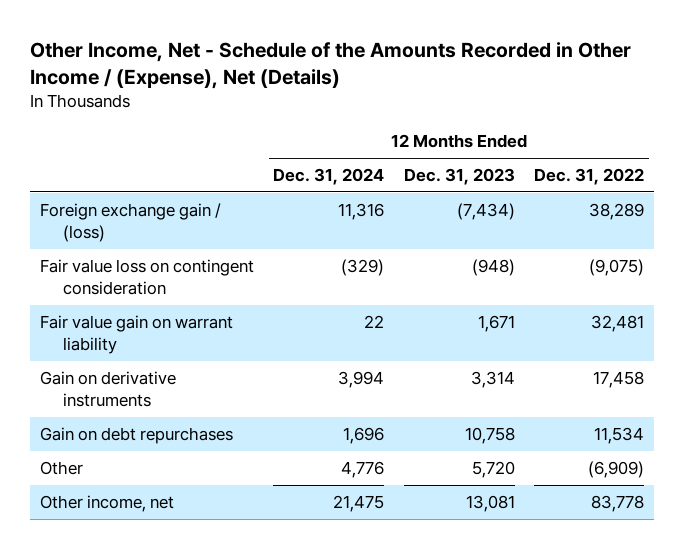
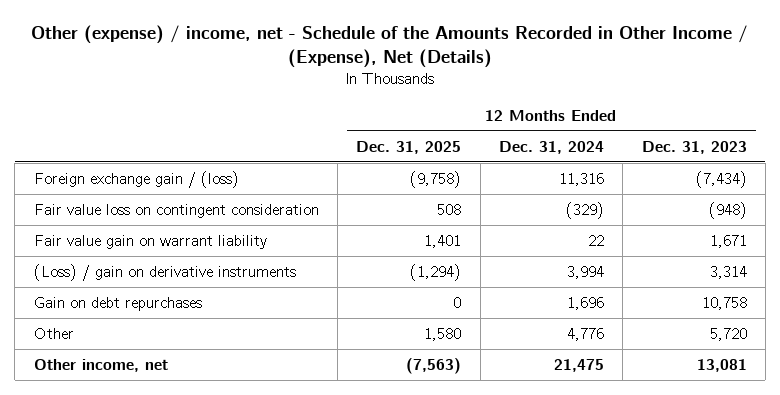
- Other Income, Net - Schedule of the Amounts Recorded in Other Income / (Expense), Net (Details)
+ Other (expense) / income, net - Schedule of the Amounts Recorded in Other Income / (Expense), Net (Details)
- | 12 Months Ended Dec. 31, 2024 | 12 Months Ended Dec. 31, 2023 | 12 Months Ended Dec. 31, 2022
+ | 12 Months Ended Dec. 31, 2025 | 12 Months Ended Dec. 31, 2024 | 12 Months Ended Dec. 31, 2023
- Gain on derivative instruments | 3,994 | 3,314 | 17,458
+ (Loss) / gain on derivative instruments | (1,294) | 3,994 | 3,314

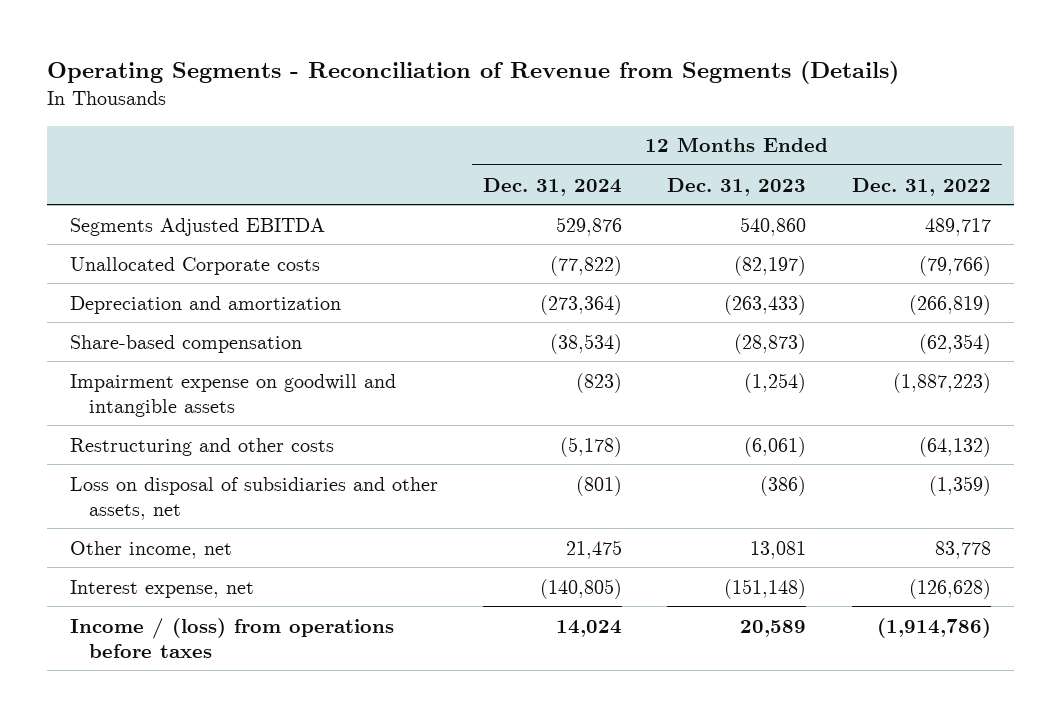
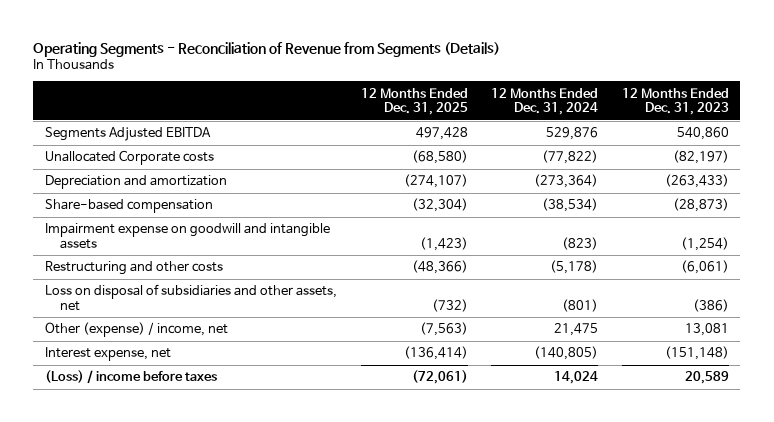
- | 12 Months Ended Dec. 31, 2024 | 12 Months Ended Dec. 31, 2023 | 12 Months Ended Dec. 31, 2022
+ | 12 Months Ended Dec. 31, 2025 | 12 Months Ended Dec. 31, 2024 | 12 Months Ended Dec. 31, 2023
- Other income, net | 21,475 | 13,081 | 83,778
+ Other (expense) / income, net | (7,563) | 21,475 | 13,081
- Income / (loss) from operations before taxes | 14,024 | 20,589 | (1,914,786)
+ (Loss) / income before taxes | (72,061) | 14,024 | 20,589

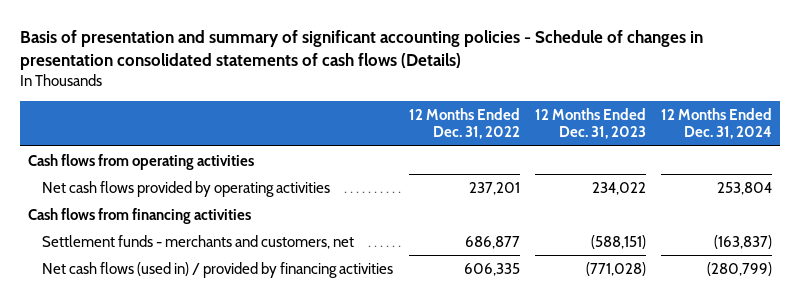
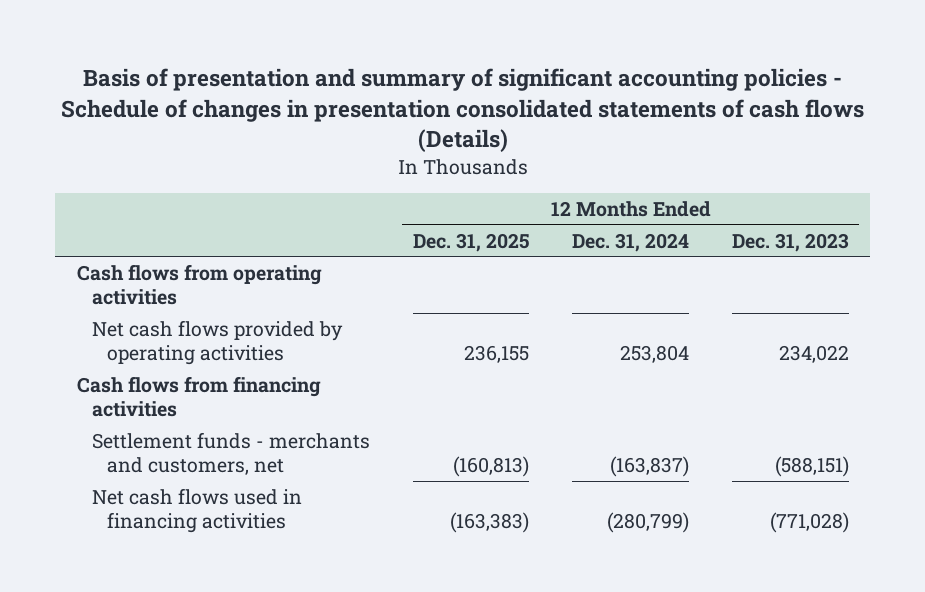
- | 12 Months Ended Dec. 31, 2022 | 12 Months Ended Dec. 31, 2023 | 12 Months Ended Dec. 31, 2024
+ | 12 Months Ended Dec. 31, 2025 | 12 Months Ended Dec. 31, 2024 | 12 Months Ended Dec. 31, 2023
- Net cash flows (used in) / provided by financing activities | 606,335 | (771,028) | (280,799)
+ Net cash flows used in financing activities | (163,383) | (280,799) | (771,028)

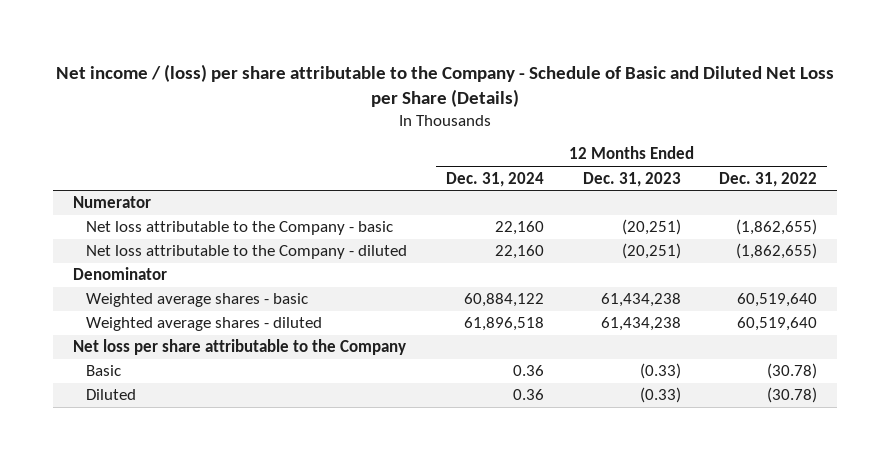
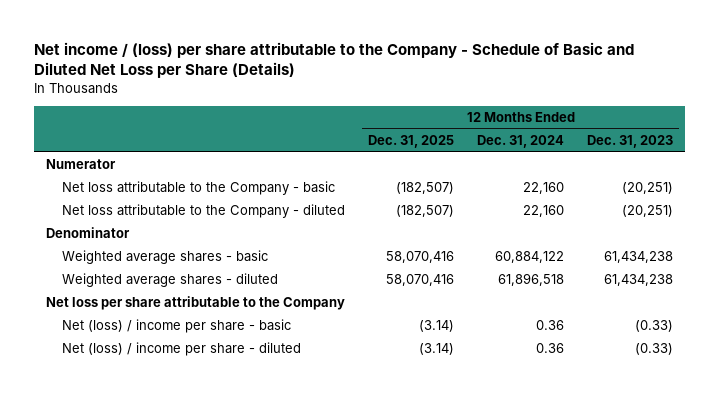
- | 12 Months Ended Dec. 31, 2024 | 12 Months Ended Dec. 31, 2023 | 12 Months Ended Dec. 31, 2022
+ | 12 Months Ended Dec. 31, 2025 | 12 Months Ended Dec. 31, 2024 | 12 Months Ended Dec. 31, 2023
- Basic | 0.36 | (0.33) | (30.78)
- Diluted | 0.36 | (0.33) | (30.78)
+ Net (loss) / income per share - basic | (3.14) | 0.36 | (0.33)
+ Net (loss) / income per share - diluted | (3.14) | 0.36 | (0.33)

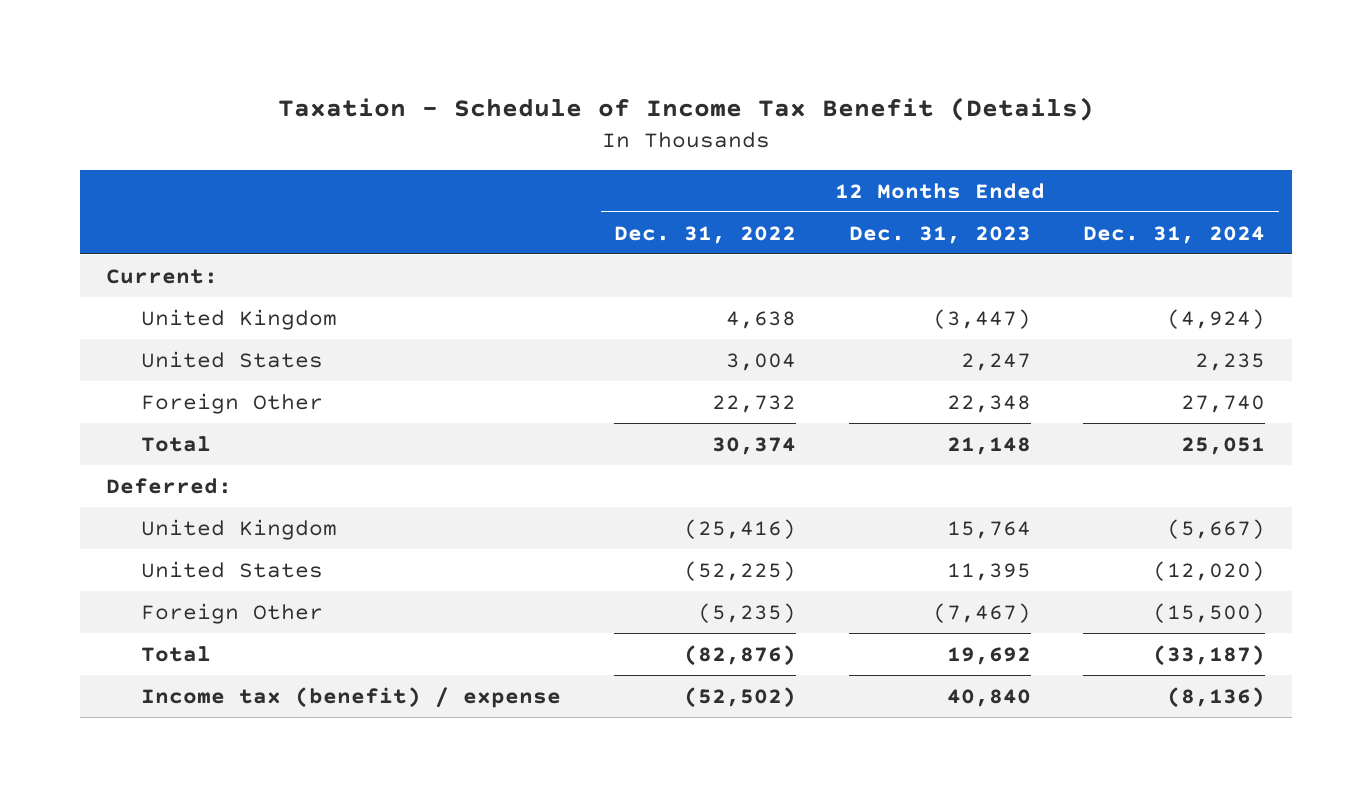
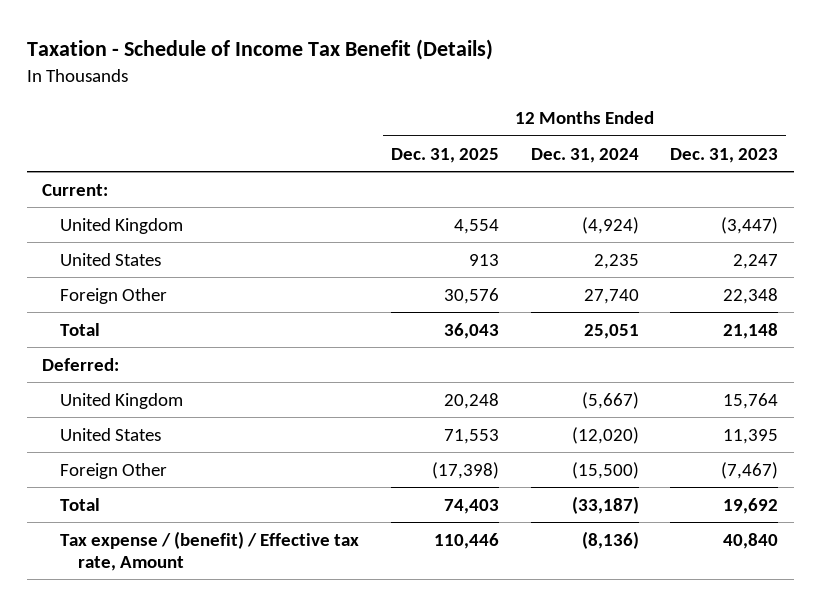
- | 12 Months Ended Dec. 31, 2022 | 12 Months Ended Dec. 31, 2023 | 12 Months Ended Dec. 31, 2024
+ | 12 Months Ended Dec. 31, 2025 | 12 Months Ended Dec. 31, 2024 | 12 Months Ended Dec. 31, 2023
- Income tax (benefit) / expense | (52,502) | 40,840 | (8,136)
+ Tax expense / (benefit) / Effective tax rate, Amount | 110,446 | (8,136) | 40,840

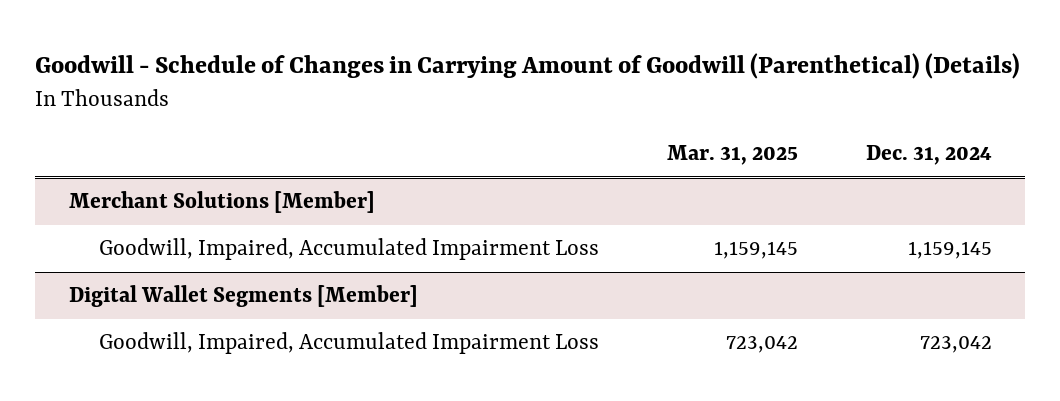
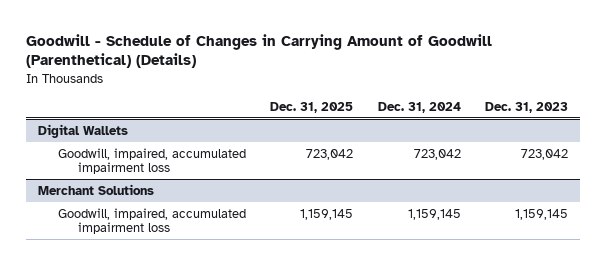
- | Mar. 31, 2025 | Dec. 31, 2024
+ | Dec. 31, 2025 | Dec. 31, 2024 | Dec. 31, 2023
- Merchant Solutions [Member]
- Goodwill, Impaired, Accumulated Impairment Loss | 1,159,145 | 1,159,145
- Digital Wallet Segments [Member]
- Goodwill, Impaired, Accumulated Impairment Loss | 723,042 | 723,042
+ Digital Wallets
+ Goodwill, impaired, accumulated impairment loss | 723,042 | 723,042 | 723,042
+ Merchant Solutions
+ Goodwill, impaired, accumulated impairment loss | 1,159,145 | 1,159,145 | 1,159,145

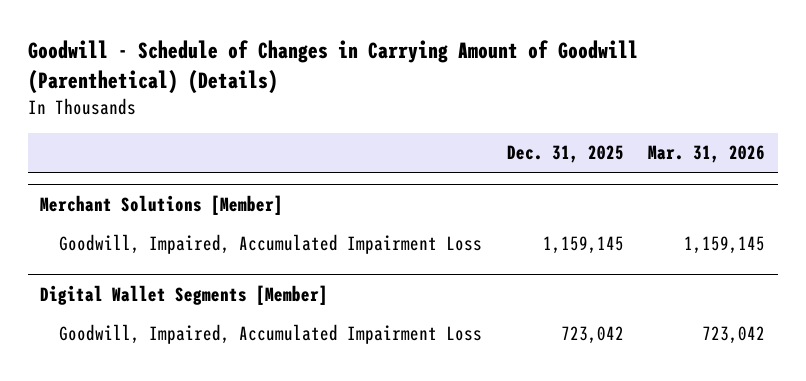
- | Dec. 31, 2025 | Dec. 31, 2024 | Dec. 31, 2023
+ | Dec. 31, 2025 | Mar. 31, 2026
- Digital Wallets
- Goodwill, impaired, accumulated impairment loss | 723,042 | 723,042 | 723,042
- Merchant Solutions
- Goodwill, impaired, accumulated impairment loss | 1,159,145 | 1,159,145 | 1,159,145
+ Merchant Solutions [Member]
+ Goodwill, Impaired, Accumulated Impairment Loss | 1,159,145 | 1,159,145
+ Digital Wallet Segments [Member]
+ Goodwill, Impaired, Accumulated Impairment Loss | 723,042 | 723,042

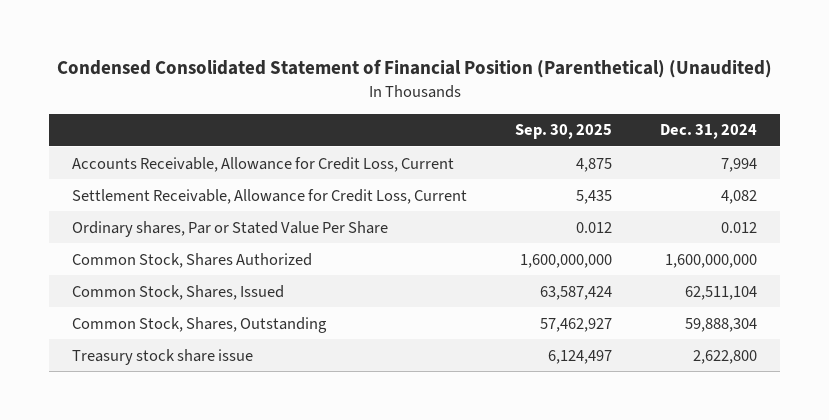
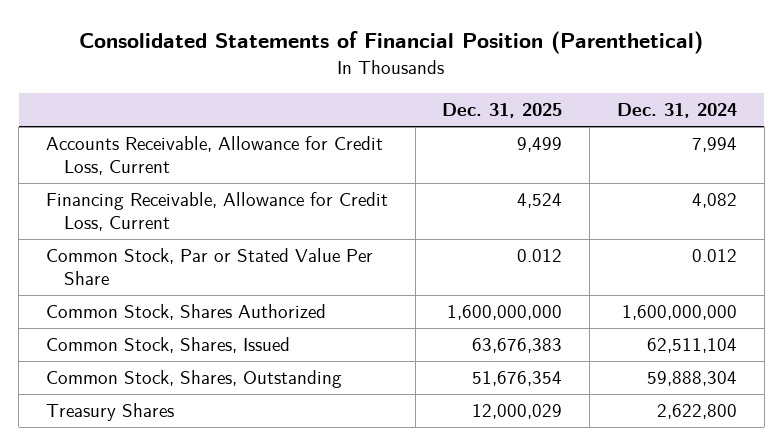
- Condensed Consolidated Statement of Financial Position (Parenthetical) (Unaudited)
+ Consolidated Statements of Financial Position (Parenthetical)
- | Sep. 30, 2025 | Dec. 31, 2024
+ | Dec. 31, 2025 | Dec. 31, 2024
- Settlement Receivable, Allowance for Credit Loss, Current | 5,435 | 4,082
- Ordinary shares, Par or Stated Value Per Share | 0.012 | 0.012
+ Financing Receivable, Allowance for Credit Loss, Current | 4,524 | 4,082
+ Common Stock, Par or Stated Value Per Share | 0.012 | 0.012
- Treasury stock share issue | 6,124,497 | 2,622,800
+ Treasury Shares | 12,000,029 | 2,622,800

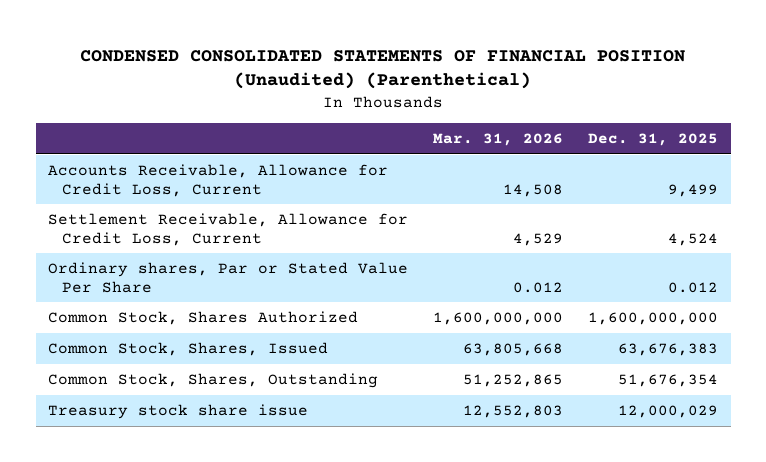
- Consolidated Statements of Financial Position (Parenthetical)
+ CONDENSED CONSOLIDATED STATEMENTS OF FINANCIAL POSITION (Unaudited) (Parenthetical)
- | Dec. 31, 2025 | Dec. 31, 2024
+ | Mar. 31, 2026 | Dec. 31, 2025
- Financing Receivable, Allowance for Credit Loss, Current | 4,524 | 4,082
- Common Stock, Par or Stated Value Per Share | 0.012 | 0.012
+ Settlement Receivable, Allowance for Credit Loss, Current | 4,529 | 4,524
+ Ordinary shares, Par or Stated Value Per Share | 0.012 | 0.012
- Treasury Shares | 12,000,029 | 2,622,800
+ Treasury stock share issue | 12,552,803 | 12,000,029

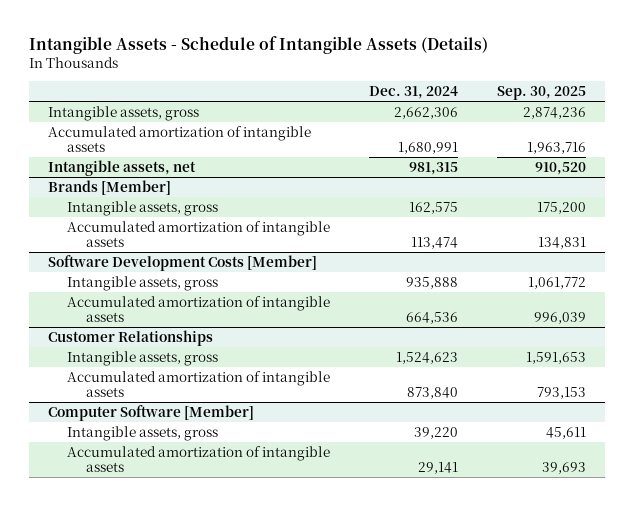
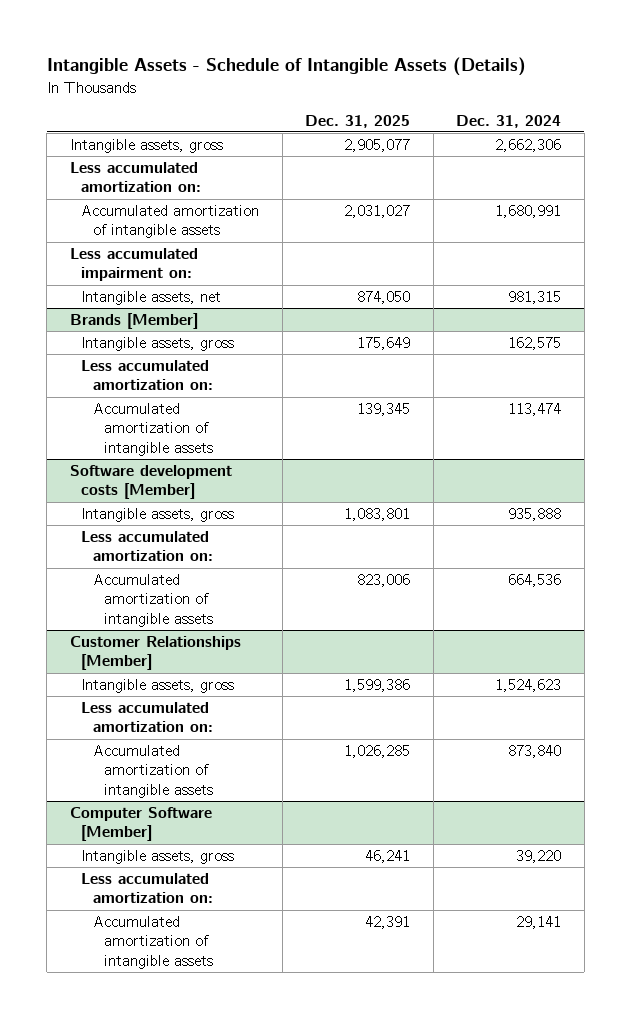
- | Dec. 31, 2024 | Sep. 30, 2025
+ | Dec. 31, 2025 | Dec. 31, 2024
+ Less accumulated amortization on:
+ Less accumulated impairment on:
@ Brands [Member]
+ Less accumulated amortization on:
- Software Development Costs [Member]
+ Software development costs [Member]
+ Less accumulated amortization on:
- Customer Relationships
+ Customer Relationships [Member]
+ Less accumulated amortization on:
@ Computer Software [Member]
+ Less accumulated amortization on:

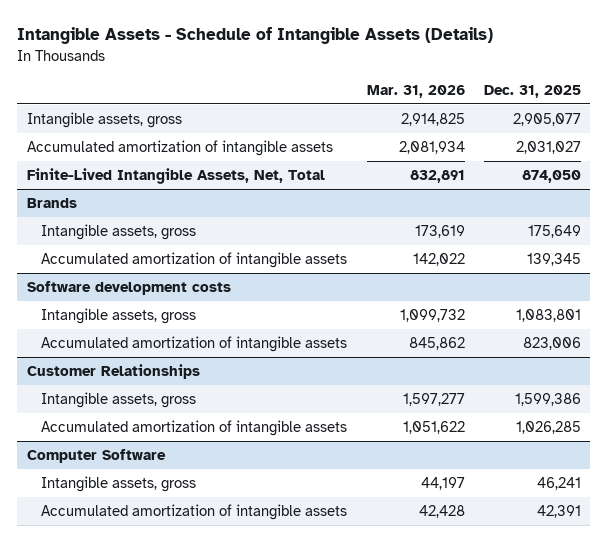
- | Dec. 31, 2025 | Dec. 31, 2024
+ | Mar. 31, 2026 | Dec. 31, 2025
- Less accumulated amortization on:
- Less accumulated impairment on:
- Intangible assets, net | 874,050 | 981,315
- Brands [Member]
+ Finite-Lived Intangible Assets, Net, Total | 832,891 | 874,050
+ Brands
- Less accumulated amortization on:
- Software development costs [Member]
+ Software development costs
- Less accumulated amortization on:
- Customer Relationships [Member]
+ Customer Relationships
- Less accumulated amortization on:
- Computer Software [Member]
+ Computer Software
- Less accumulated amortization on:

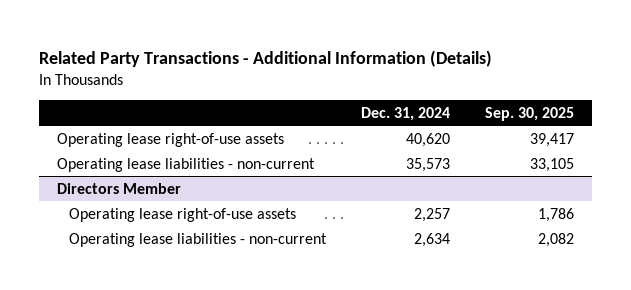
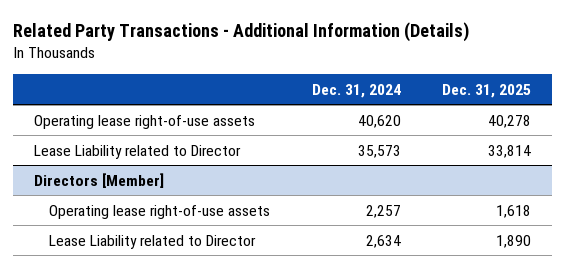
- | Dec. 31, 2024 | Sep. 30, 2025
+ | Dec. 31, 2024 | Dec. 31, 2025
- Operating lease liabilities - non-current | 35,573 | 33,105
- Directors Member
+ Lease Liability related to Director | 35,573 | 33,814
+ Directors [Member]
- Operating lease liabilities - non-current | 2,634 | 2,082
+ Lease Liability related to Director | 2,634 | 1,890

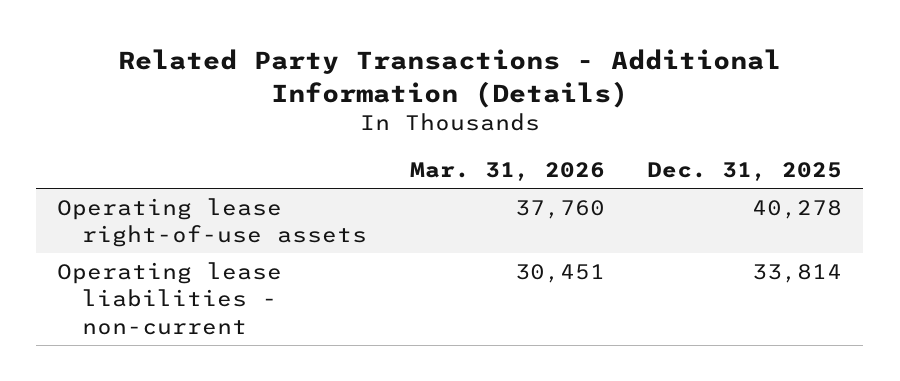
- | Dec. 31, 2024 | Dec. 31, 2025
+ | Mar. 31, 2026 | Dec. 31, 2025
- Lease Liability related to Director | 35,573 | 33,814
- Directors [Member]
- Operating lease right-of-use assets | 2,257 | 1,618
- Lease Liability related to Director | 2,634 | 1,890
+ Operating lease liabilities - non-current | 30,451 | 33,814

